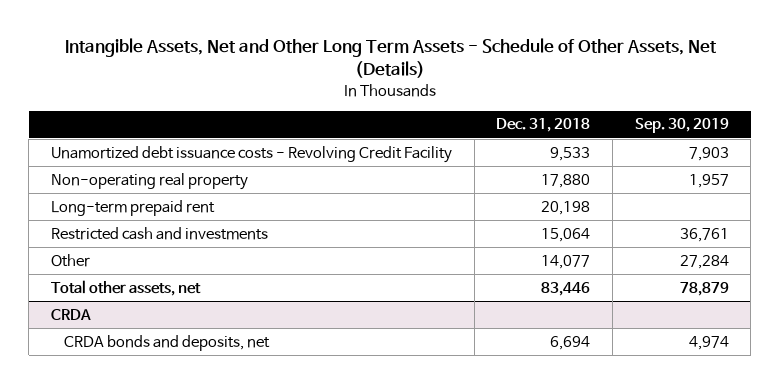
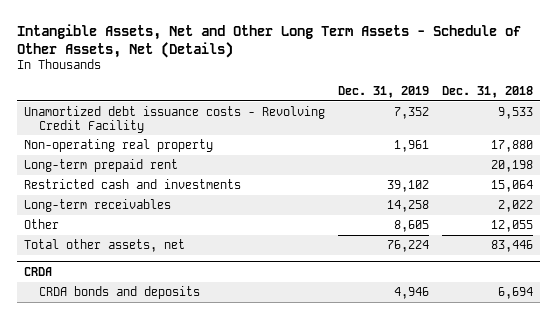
- | Dec. 31, 2018 | Sep. 30, 2019
+ | Dec. 31, 2019 | Dec. 31, 2018
- Other | 14,077 | 27,284
+ Long-term receivables | 14,258 | 2,022
+ Other | 8,605 | 12,055
@ CRDA
- CRDA bonds and deposits, net | 6,694 | 4,974
+ CRDA bonds and deposits | 4,946 | 6,694

